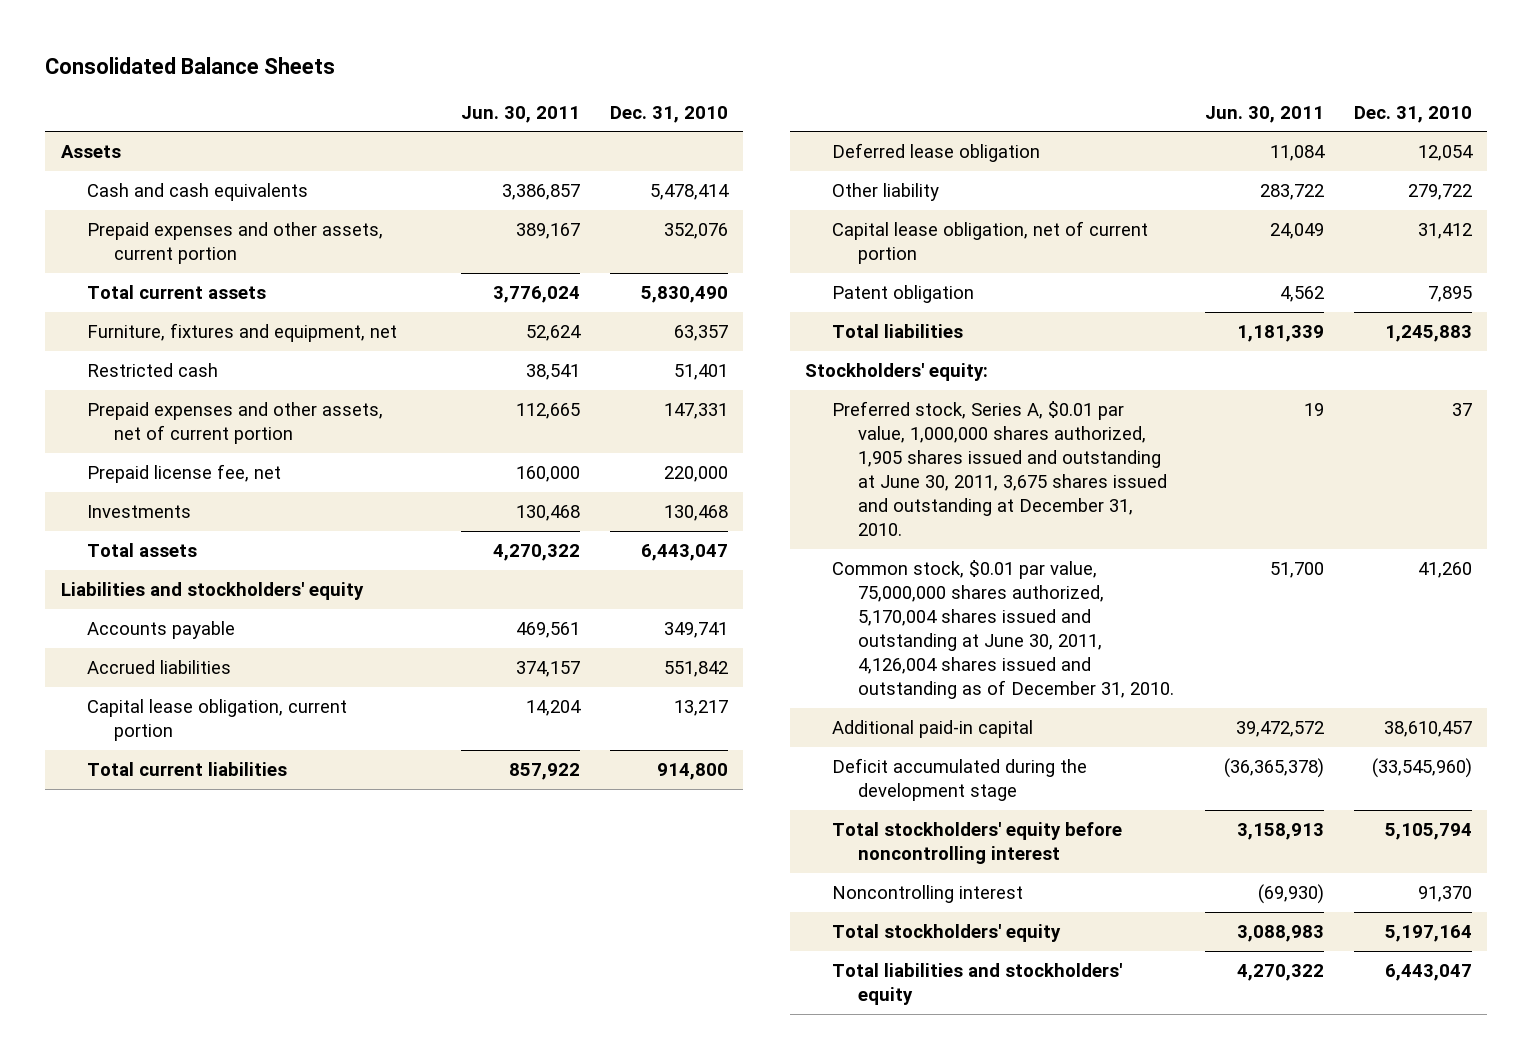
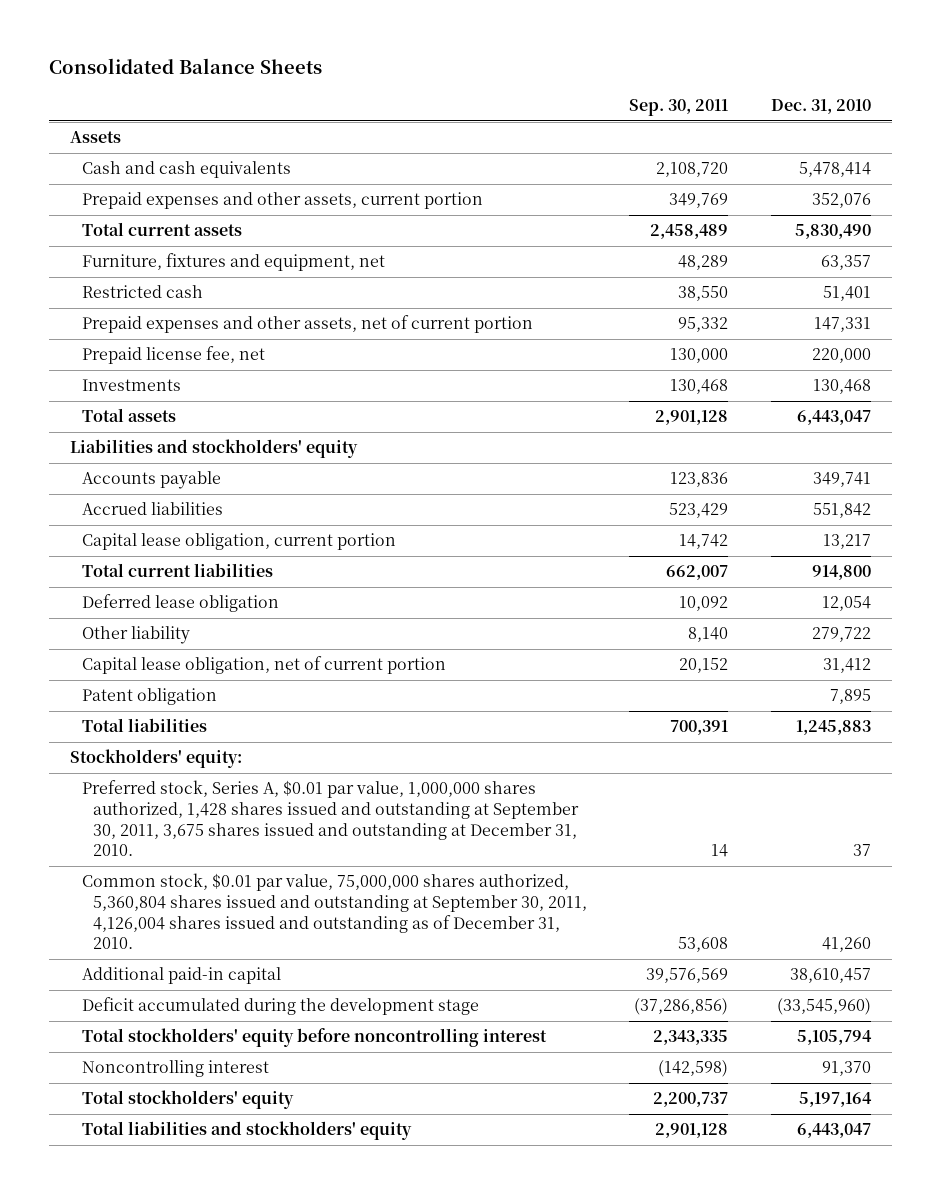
- | Jun. 30, 2011 | Dec. 31, 2010
+ | Sep. 30, 2011 | Dec. 31, 2010
- Preferred stock, Series A, $0.01 par value, 1,000,000 shares authorized, 1,905 shares issued and outstanding at June 30, 2011, 3,675 shares issued and outstanding at December 31, 2010. | 19 | 37
- Common stock, $0.01 par value, 75,000,000 shares authorized, 5,170,004 shares issued and outstanding at June 30, 2011, 4,126,004 shares issued and outstanding as of December 31, 2010. | 51,700 | 41,260
+ Preferred stock, Series A, $0.01 par value, 1,000,000 shares authorized, 1,428 shares issued and outstanding at September 30, 2011, 3,675 shares issued and outstanding at December 31, 2010. | 14 | 37
+ Common stock, $0.01 par value, 75,000,000 shares authorized, 5,360,804 shares issued and outstanding at September 30, 2011, 4,126,004 shares issued and outstanding as of December 31, 2010. | 53,608 | 41,260

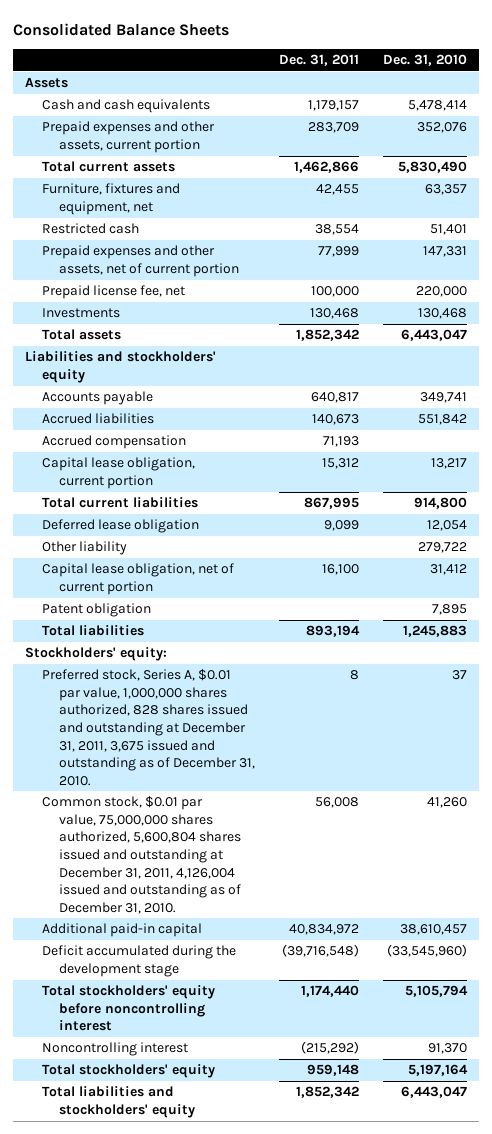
- | Sep. 30, 2011 | Dec. 31, 2010
+ | Dec. 31, 2011 | Dec. 31, 2010
+ Accrued compensation | 71,193 |
- Preferred stock, Series A, $0.01 par value, 1,000,000 shares authorized, 1,428 shares issued and outstanding at September 30, 2011, 3,675 shares issued and outstanding at December 31, 2010. | 14 | 37
- Common stock, $0.01 par value, 75,000,000 shares authorized, 5,360,804 shares issued and outstanding at September 30, 2011, 4,126,004 shares issued and outstanding as of December 31, 2010. | 53,608 | 41,260
+ Preferred stock, Series A, $0.01 par value, 1,000,000 shares authorized, 828 shares issued and outstanding at December 31, 2011, 3,675 issued and outstanding as of December 31, 2010. | 8 | 37
+ Common stock, $0.01 par value, 75,000,000 shares authorized, 5,600,804 shares issued and outstanding at December 31, 2011, 4,126,004 issued and outstanding as of December 31, 2010. | 56,008 | 41,260

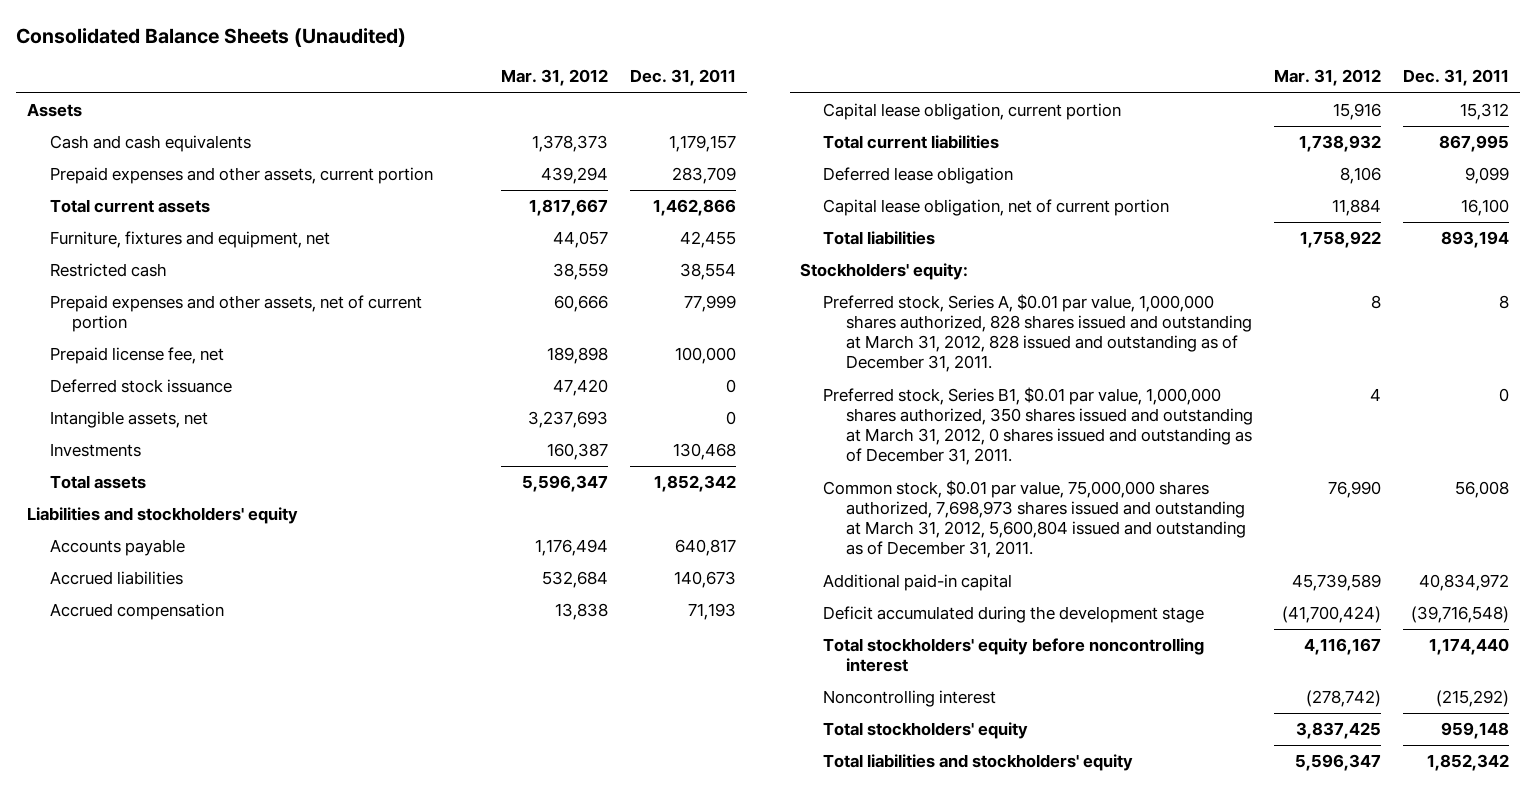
- Consolidated Balance Sheets
+ Consolidated Balance Sheets (Unaudited)
- | Dec. 31, 2011 | Dec. 31, 2010
+ | Mar. 31, 2012 | Dec. 31, 2011
+ Deferred stock issuance | 47,420 | 0
+ Intangible assets, net | 3,237,693 | 0
- Other liability | | 279,722
- Patent obligation | | 7,895
- Preferred stock, Series A, $0.01 par value, 1,000,000 shares authorized, 828 shares issued and outstanding at December 31, 2011, 3,675 issued and outstanding as of December 31, 2010. | 8 | 37
- Common stock, $0.01 par value, 75,000,000 shares authorized, 5,600,804 shares issued and outstanding at December 31, 2011, 4,126,004 issued and outstanding as of December 31, 2010. | 56,008 | 41,260
+ Preferred stock, Series A, $0.01 par value, 1,000,000 shares authorized, 828 shares issued and outstanding at March 31, 2012, 828 issued and outstanding as of December 31, 2011. | 8 | 8
+ Preferred stock, Series B1, $0.01 par value, 1,000,000 shares authorized, 350 shares issued and outstanding at March 31, 2012, 0 shares issued and outstanding as of December 31, 2011. | 4 | 0
+ Common stock, $0.01 par value, 75,000,000 shares authorized, 7,698,973 shares issued and outstanding at March 31, 2012, 5,600,804 issued and outstanding as of December 31, 2011. | 76,990 | 56,008

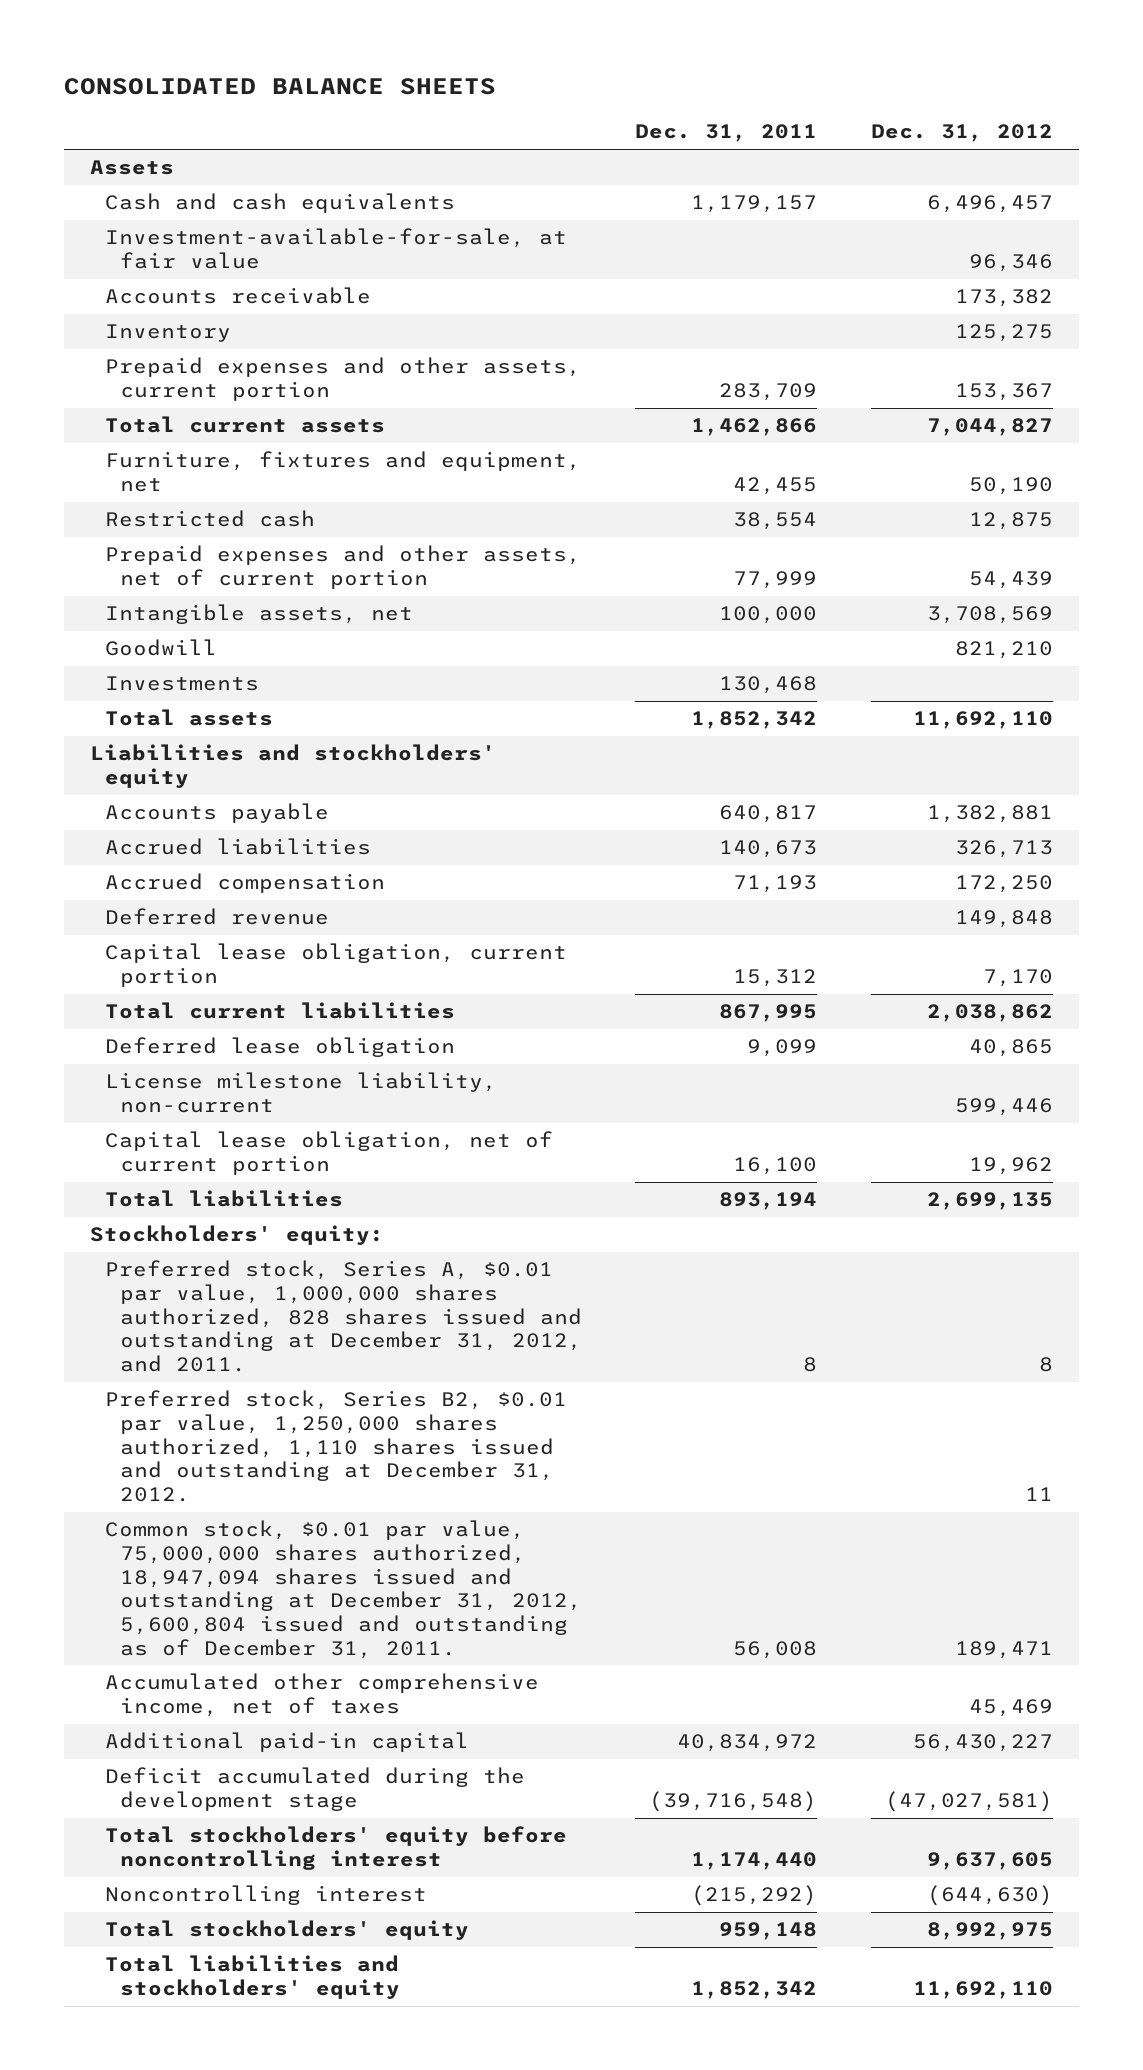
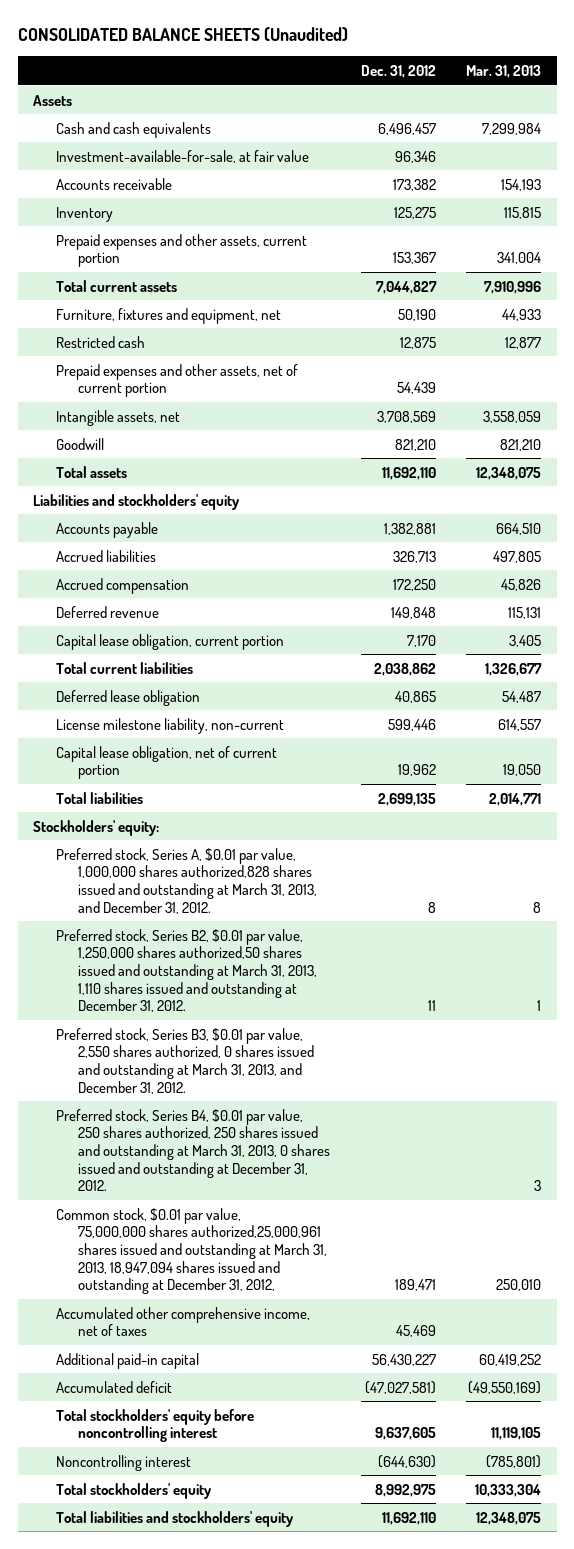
- CONSOLIDATED BALANCE SHEETS
+ CONSOLIDATED BALANCE SHEETS (Unaudited)
- | Dec. 31, 2011 | Dec. 31, 2012
+ | Dec. 31, 2012 | Mar. 31, 2013
- Investments | 130,468 |
- Preferred stock, Series A, $0.01 par value, 1,000,000 shares authorized, 828 shares issued and outstanding at December 31, 2012, and 2011. | 8 | 8
- Preferred stock, Series B2, $0.01 par value, 1,250,000 shares authorized, 1,110 shares issued and outstanding at December 31, 2012. | | 11
- Common stock, $0.01 par value, 75,000,000 shares authorized, 18,947,094 shares issued and outstanding at December 31, 2012, 5,600,804 issued and outstanding as of December 31, 2011. | 56,008 | 189,471
+ Preferred stock, Series A, $0.01 par value, 1,000,000 shares authorized,828 shares issued and outstanding at March 31, 2013, and December 31, 2012. | 8 | 8
+ Preferred stock, Series B2, $0.01 par value, 1,250,000 shares authorized,50 shares issued and outstanding at March 31, 2013, 1,110 shares issued and outstanding at December 31, 2012. | 11 | 1
+ Preferred stock, Series B3, $0.01 par value, 2,550 shares authorized, 0 shares issued and outstanding at March 31, 2013, and December 31, 2012.
+ Preferred stock, Series B4, $0.01 par value, 250 shares authorized, 250 shares issued and outstanding at March 31, 2013, 0 shares issued and outstanding at December 31, 2012. | | 3
+ Common stock, $0.01 par value, 75,000,000 shares authorized,25,000,961 shares issued and outstanding at March 31, 2013, 18,947,094 shares issued and outstanding at December 31, 2012, | 189,471 | 250,010
- Deficit accumulated during the development stage | (39,716,548) | (47,027,581)
+ Accumulated deficit | (47,027,581) | (49,550,169)

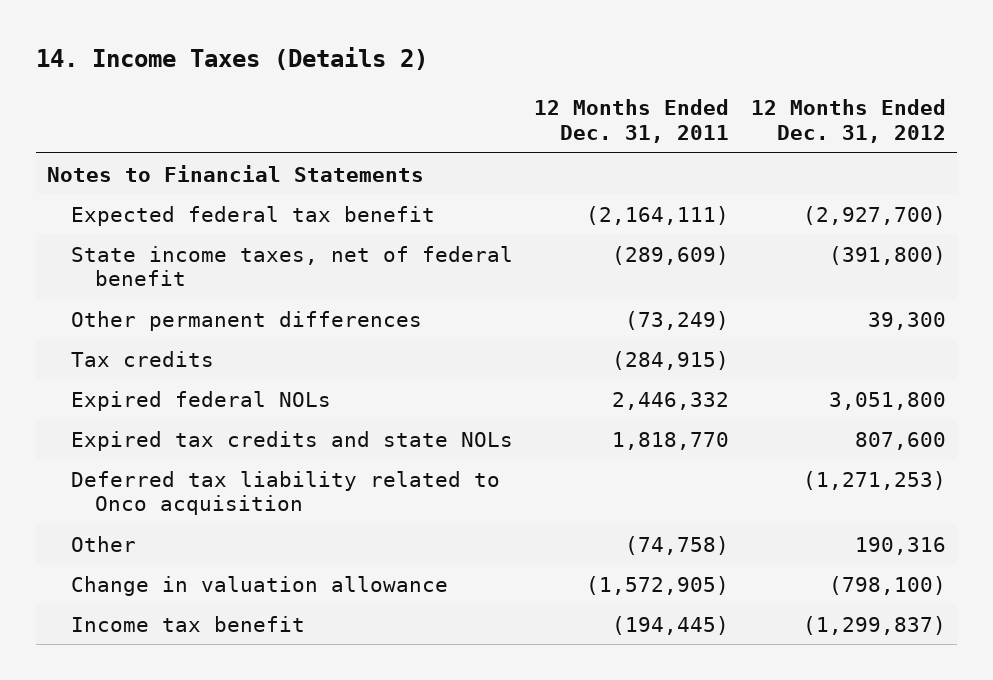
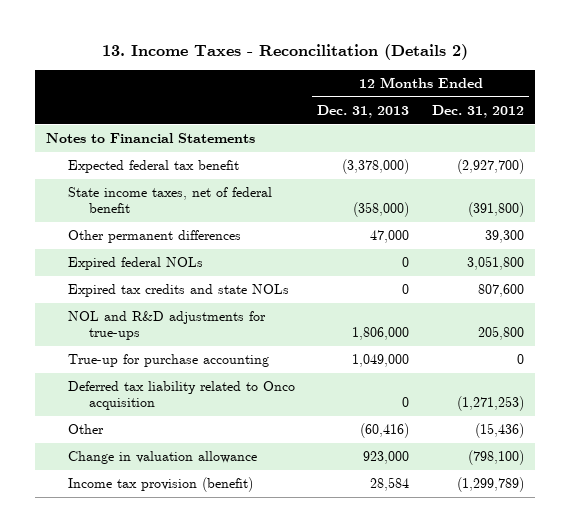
- 14. Income Taxes (Details 2)
+ 13. Income Taxes - Reconcilitation (Details 2)
- | 12 Months Ended Dec. 31, 2011 | 12 Months Ended Dec. 31, 2012
+ | 12 Months Ended Dec. 31, 2013 | 12 Months Ended Dec. 31, 2012
- Tax credits | (284,915) |
+ NOL and R&D adjustments for true-ups | 1,806,000 | 205,800
+ True-up for purchase accounting | 1,049,000 | 0
- Other | (74,758) | 190,316
+ Other | (60,416) | (15,436)
- Income tax benefit | (194,445) | (1,299,837)
+ Income tax provision (benefit) | 28,584 | (1,299,789)

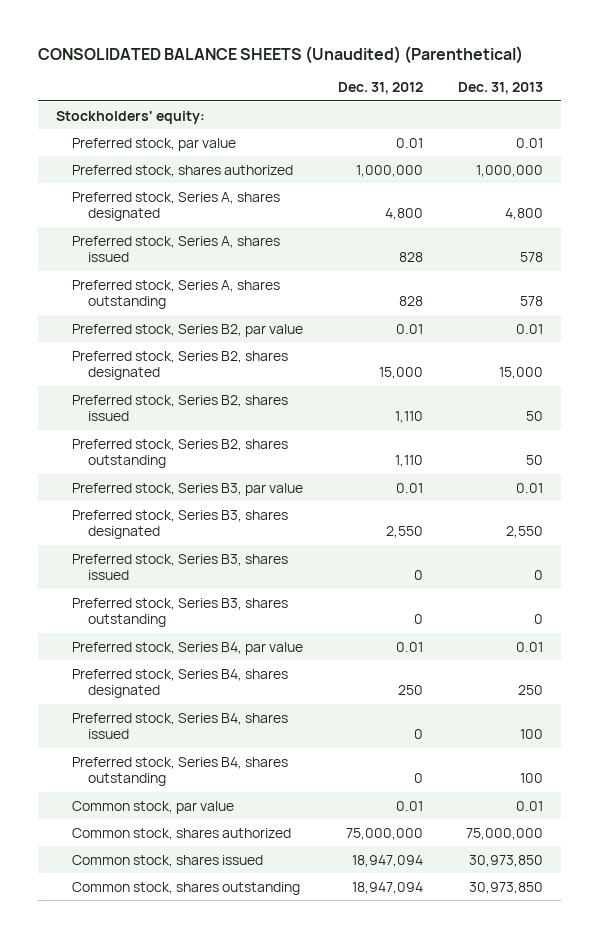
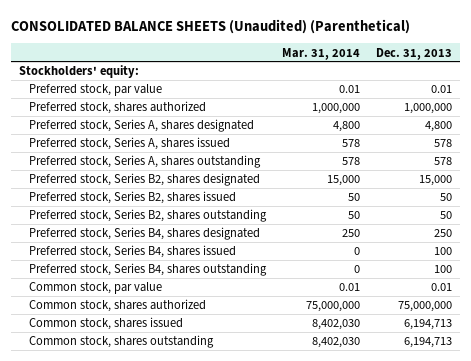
- | Dec. 31, 2012 | Dec. 31, 2013
+ | Mar. 31, 2014 | Dec. 31, 2013
- Preferred stock, Series B2, par value | 0.01 | 0.01
- Preferred stock, Series B3, par value | 0.01 | 0.01
- Preferred stock, Series B3, shares designated | 2,550 | 2,550
- Preferred stock, Series B3, shares issued | 0 | 0
- Preferred stock, Series B3, shares outstanding | 0 | 0
- Preferred stock, Series B4, par value | 0.01 | 0.01
- Common stock, shares issued | 18,947,094 | 30,973,850
- Common stock, shares outstanding | 18,947,094 | 30,973,850
+ Common stock, shares issued | 8,402,030 | 6,194,713
+ Common stock, shares outstanding | 8,402,030 | 6,194,713

